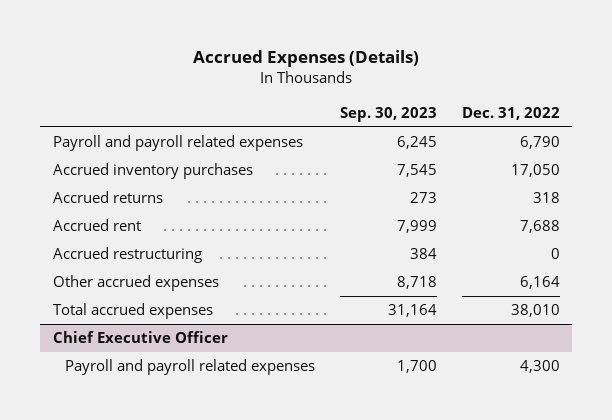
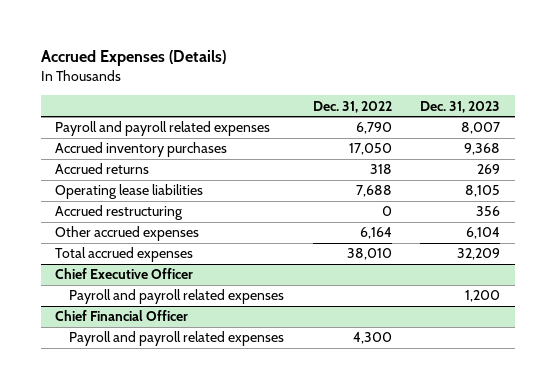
- | Sep. 30, 2023 | Dec. 31, 2022
+ | Dec. 31, 2022 | Dec. 31, 2023
- Accrued rent | 7,999 | 7,688
+ Operating lease liabilities | 7,688 | 8,105
@ Chief Executive Officer
+ Payroll and payroll related expenses | | 1,200
+ Chief Financial Officer

